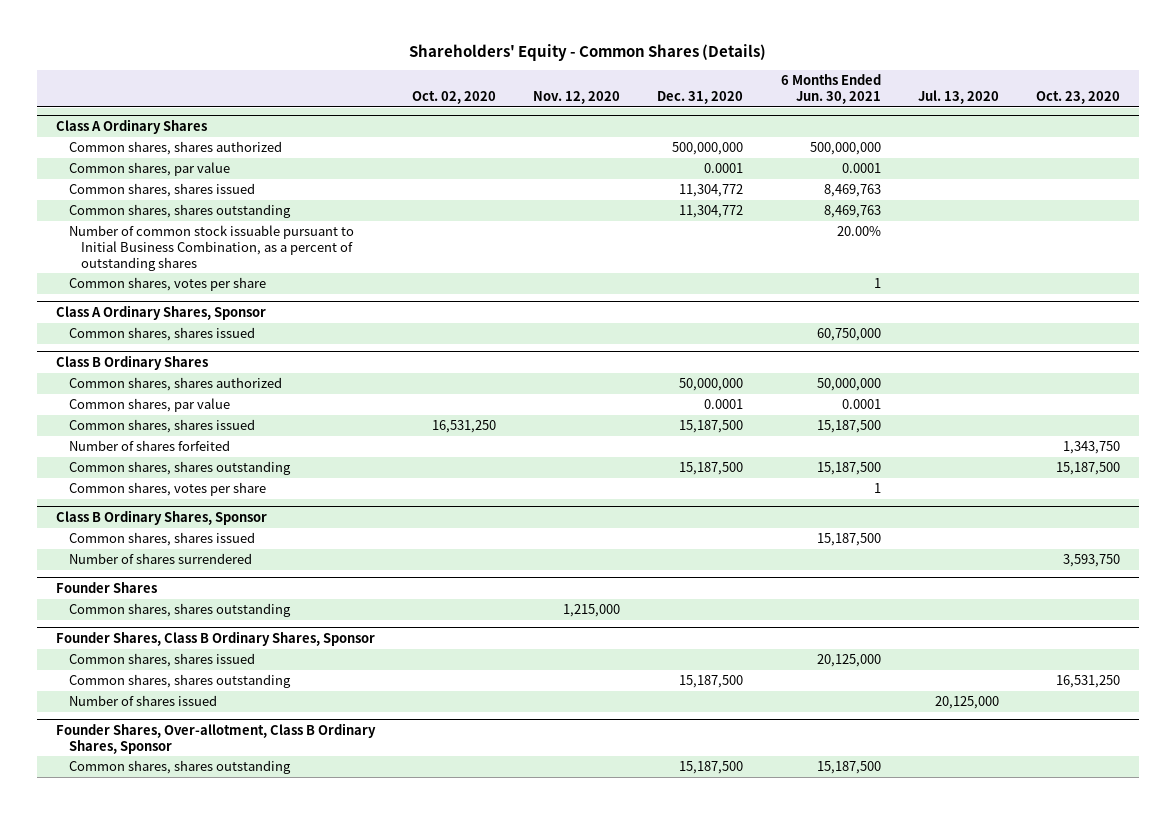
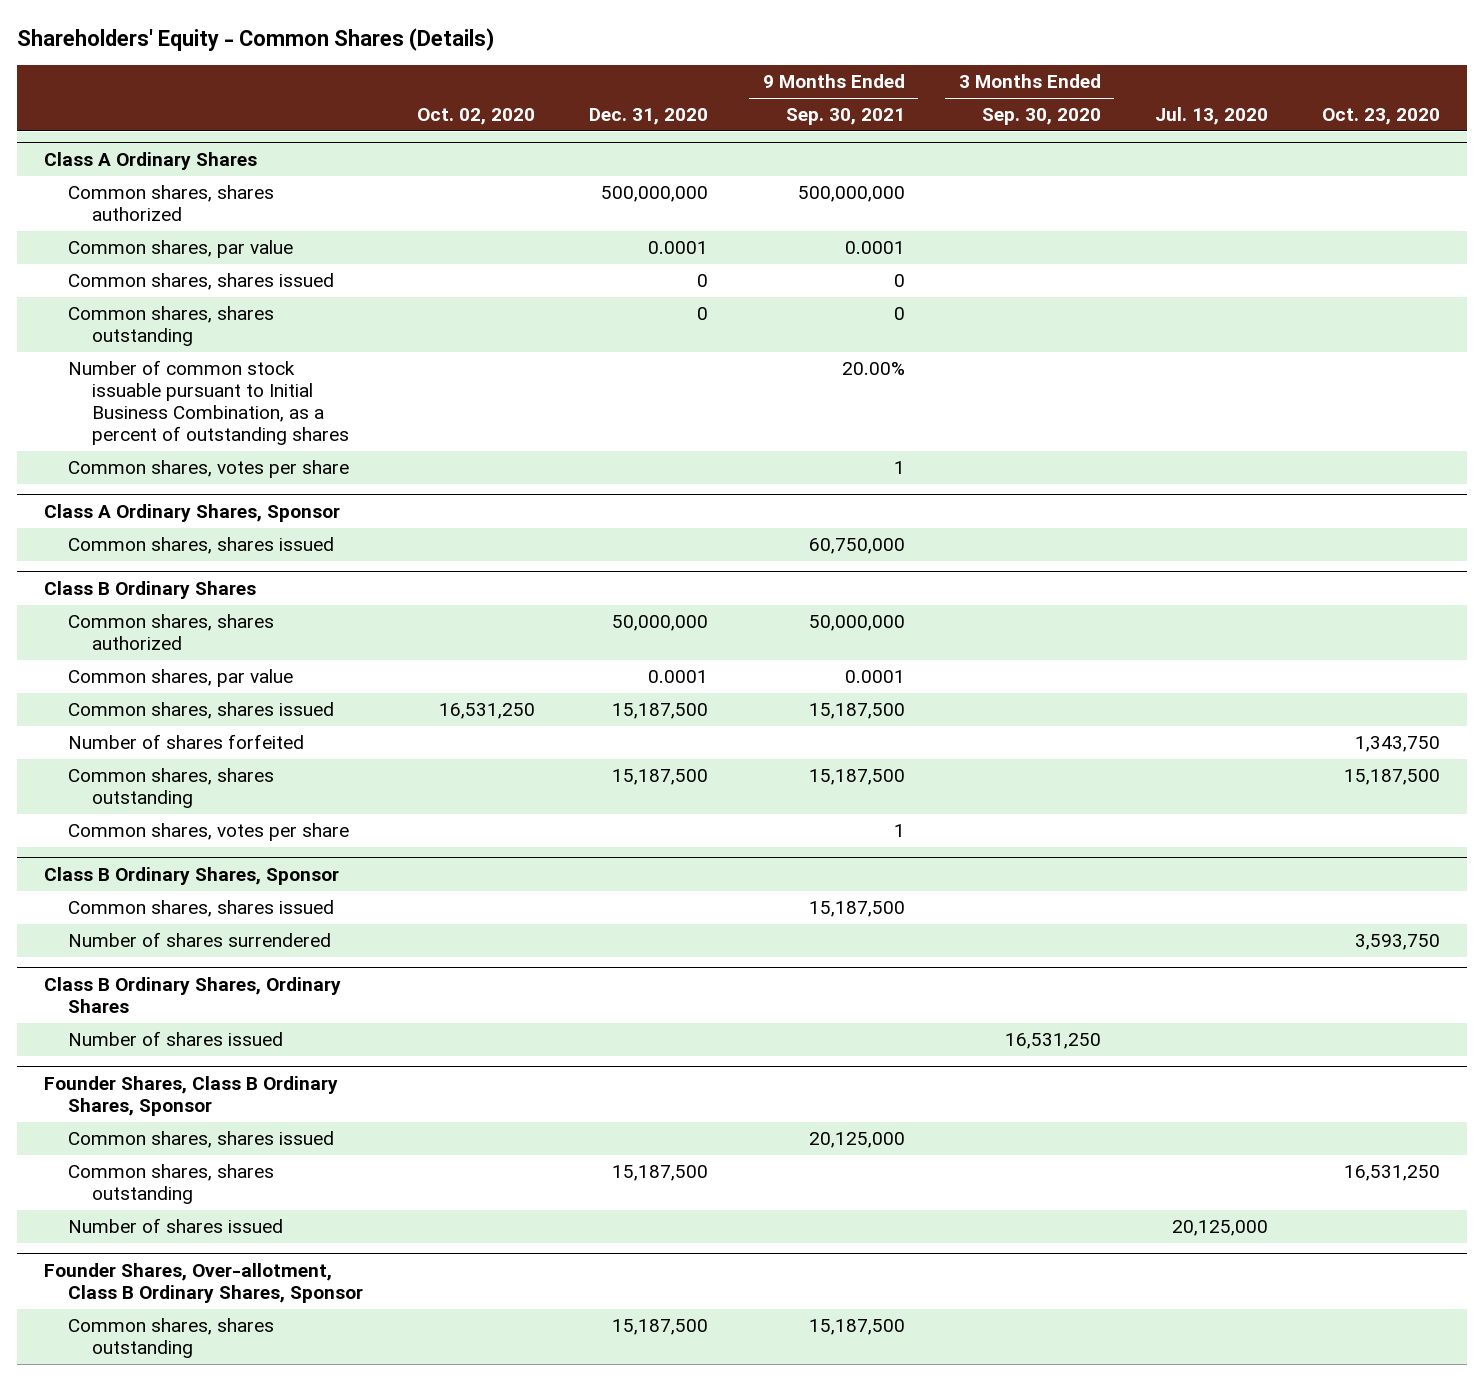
- | Oct. 02, 2020 | Nov. 12, 2020 | Dec. 31, 2020 | 6 Months Ended Jun. 30, 2021 | Jul. 13, 2020 | Oct. 23, 2020
+ | Oct. 02, 2020 | Dec. 31, 2020 | 9 Months Ended Sep. 30, 2021 | 3 Months Ended Sep. 30, 2020 | Jul. 13, 2020 | Oct. 23, 2020
@ Class A Ordinary Shares
- Common shares, shares issued | | | 11,304,772 | 8,469,763 | |
- Common shares, shares outstanding | | | 11,304,772 | 8,469,763 | |
+ Common shares, shares issued | | 0 | 0 | | |
+ Common shares, shares outstanding | | 0 | 0 | | |
- Founder Shares
- Common shares, shares outstanding | | 1,215,000 | | | |
+ Class B Ordinary Shares, Ordinary Shares
+ Number of shares issued | | | | 16,531,250 | |

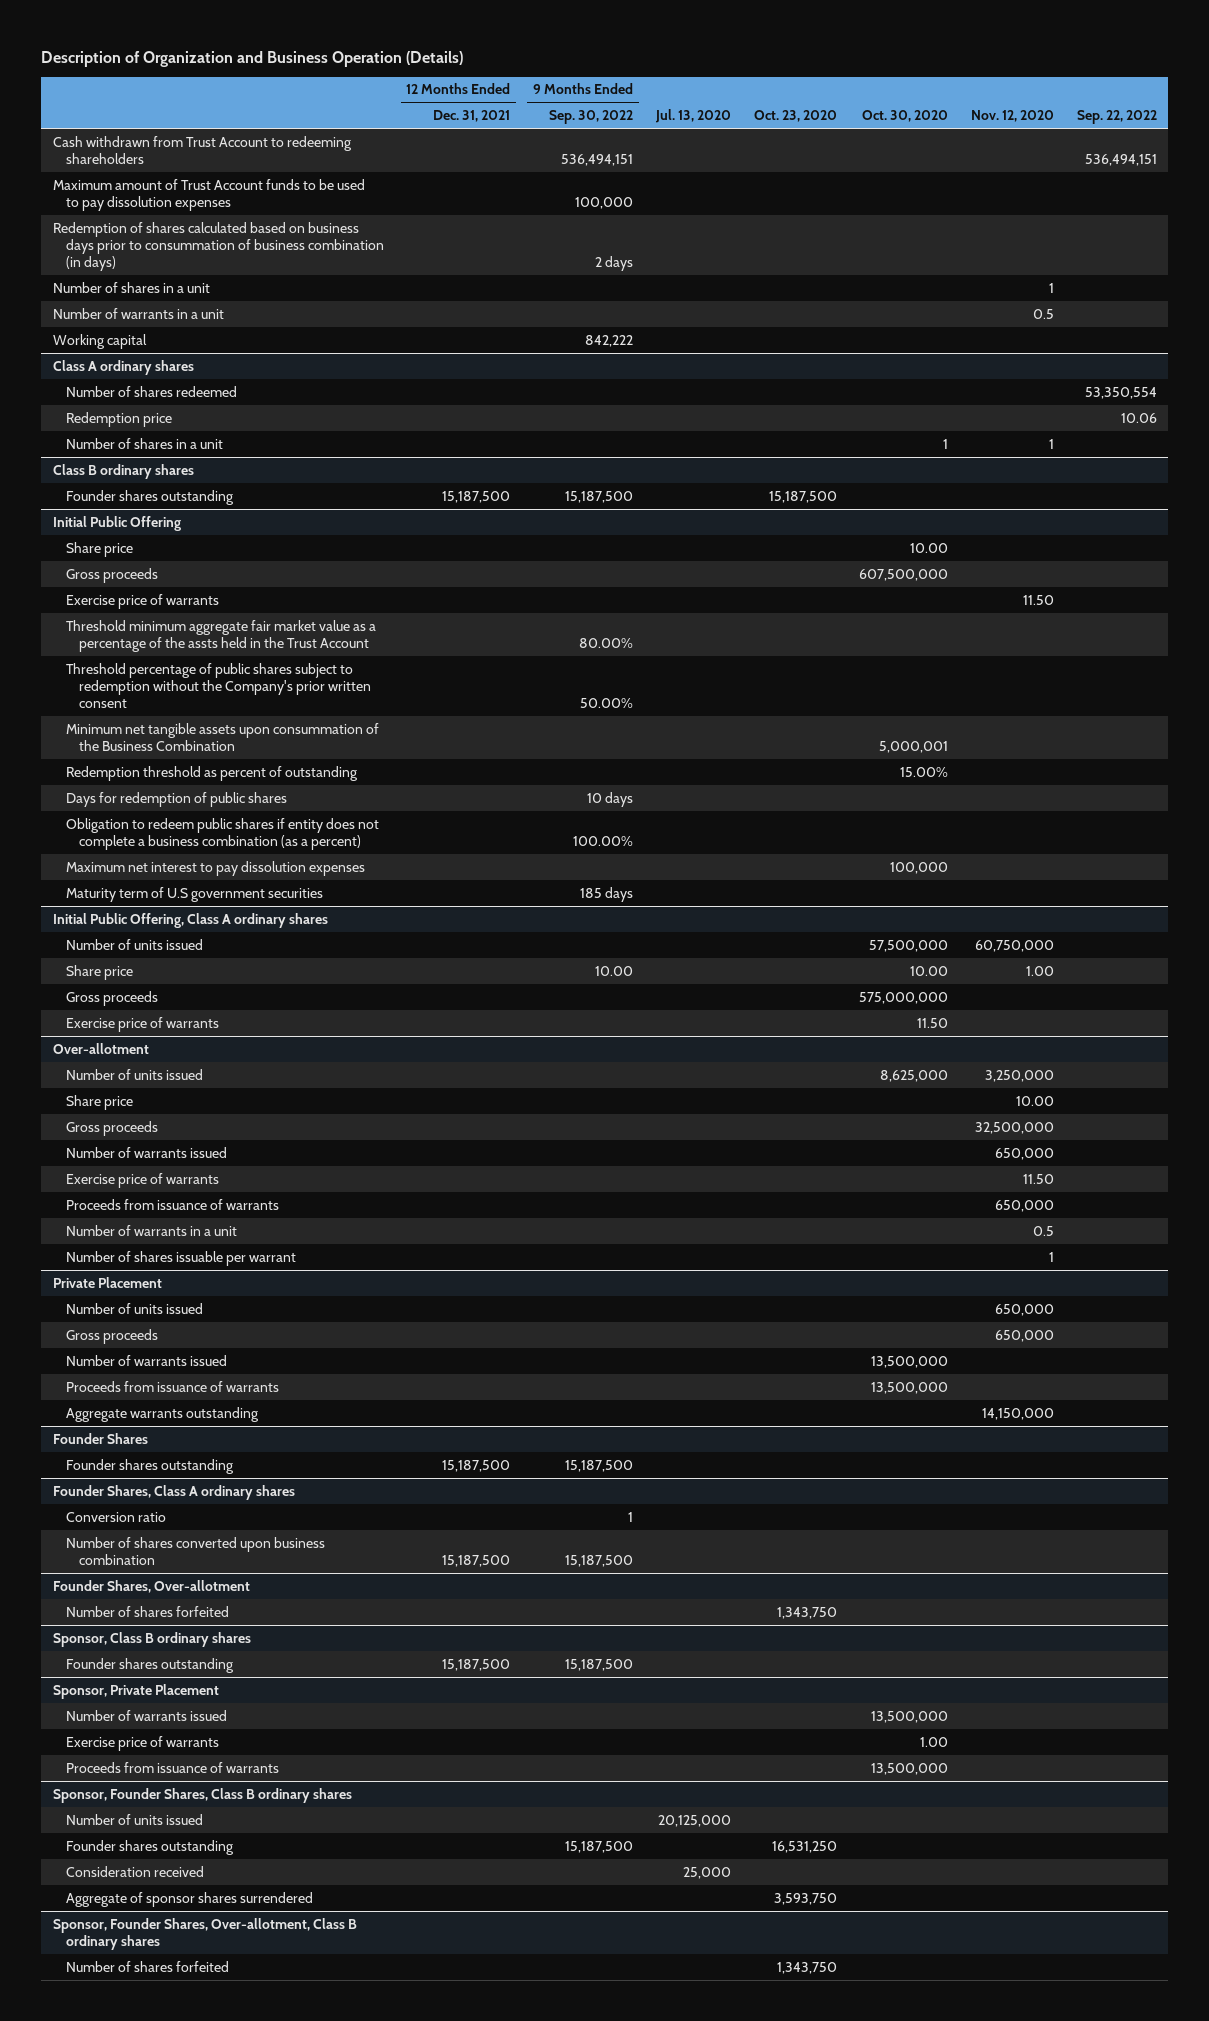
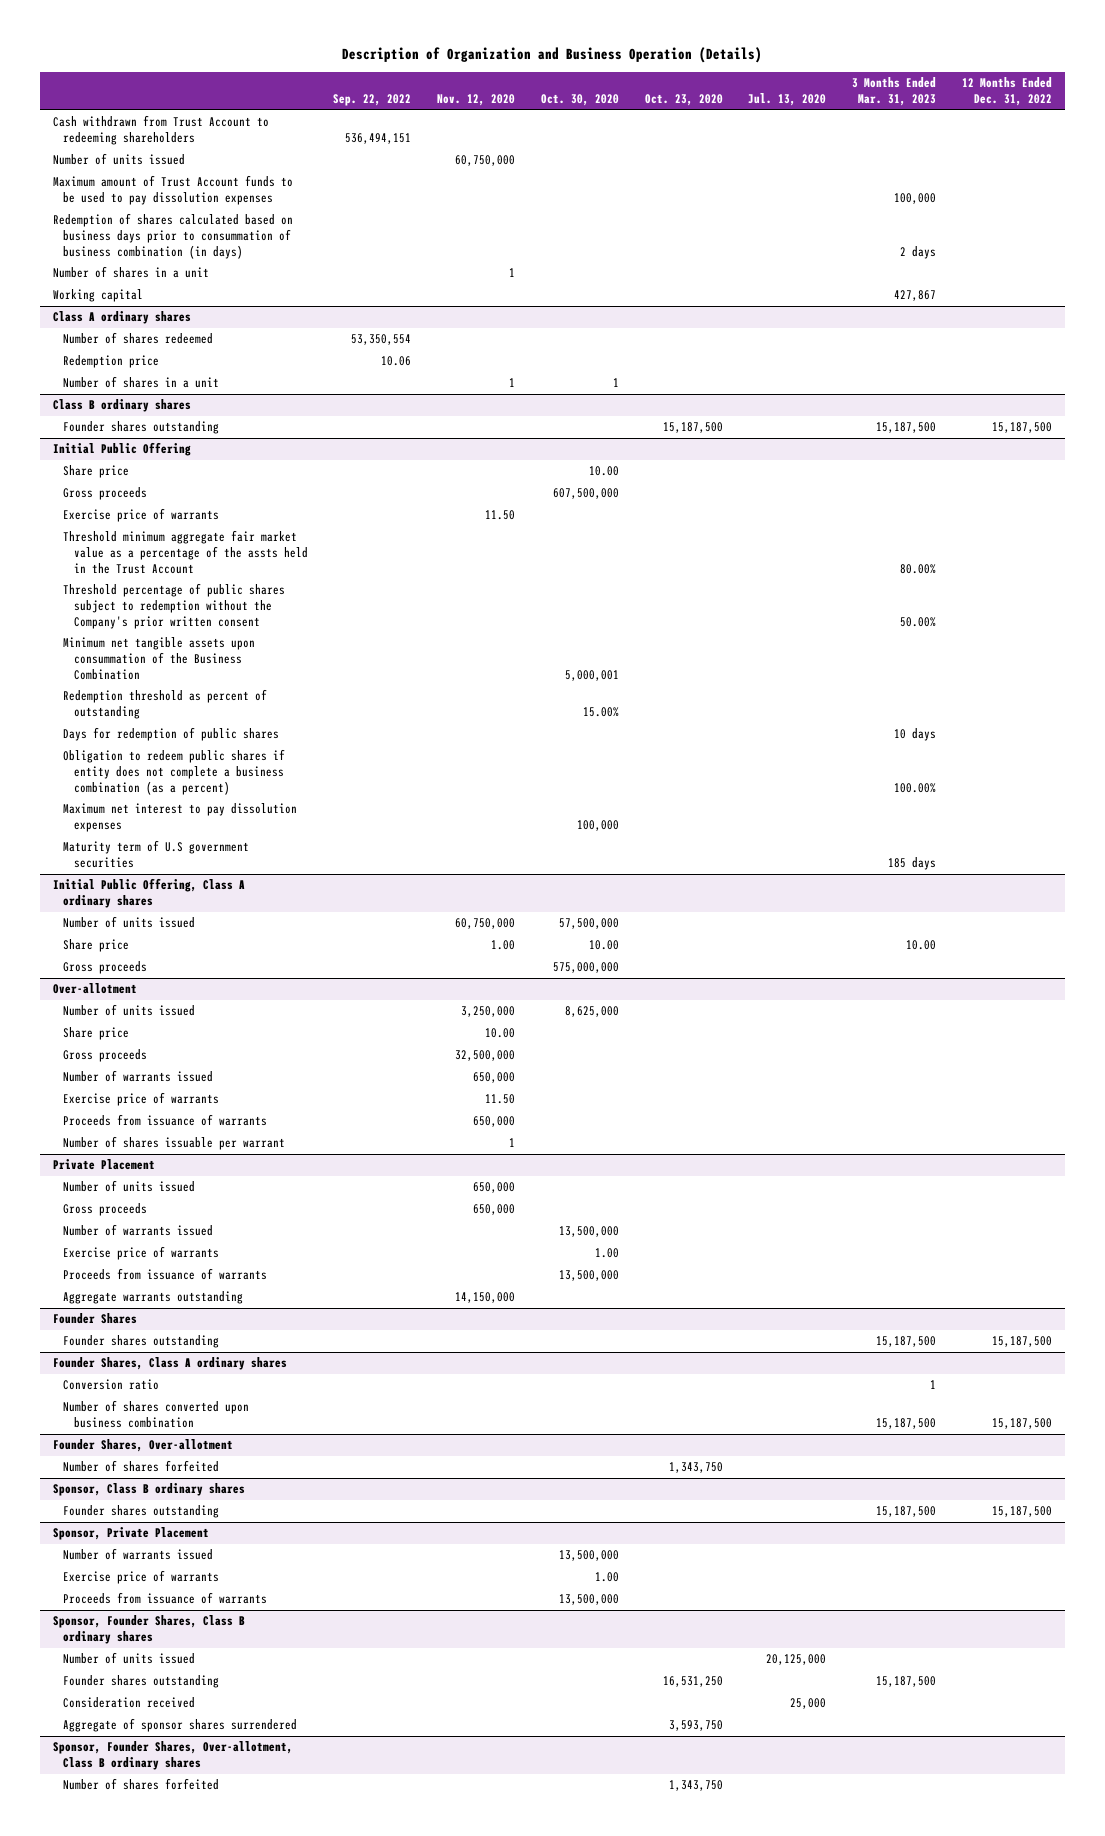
- | 12 Months Ended Dec. 31, 2021 | 9 Months Ended Sep. 30, 2022 | Jul. 13, 2020 | Oct. 23, 2020 | Oct. 30, 2020 | Nov. 12, 2020 | Sep. 22, 2022
+ | Sep. 22, 2022 | Nov. 12, 2020 | Oct. 30, 2020 | Oct. 23, 2020 | Jul. 13, 2020 | 3 Months Ended Mar. 31, 2023 | 12 Months Ended Dec. 31, 2022
+ Number of units issued | | 60,750,000 | | | | |
- Number of warrants in a unit | | | | | | 0.5 |
@ Initial Public Offering, Class A ordinary shares
- Exercise price of warrants | | | | | 11.50 | |
@ Over-allotment
- Number of warrants in a unit | | | | | | 0.5 |
@ Private Placement
+ Exercise price of warrants | | | 1.00 | | | |

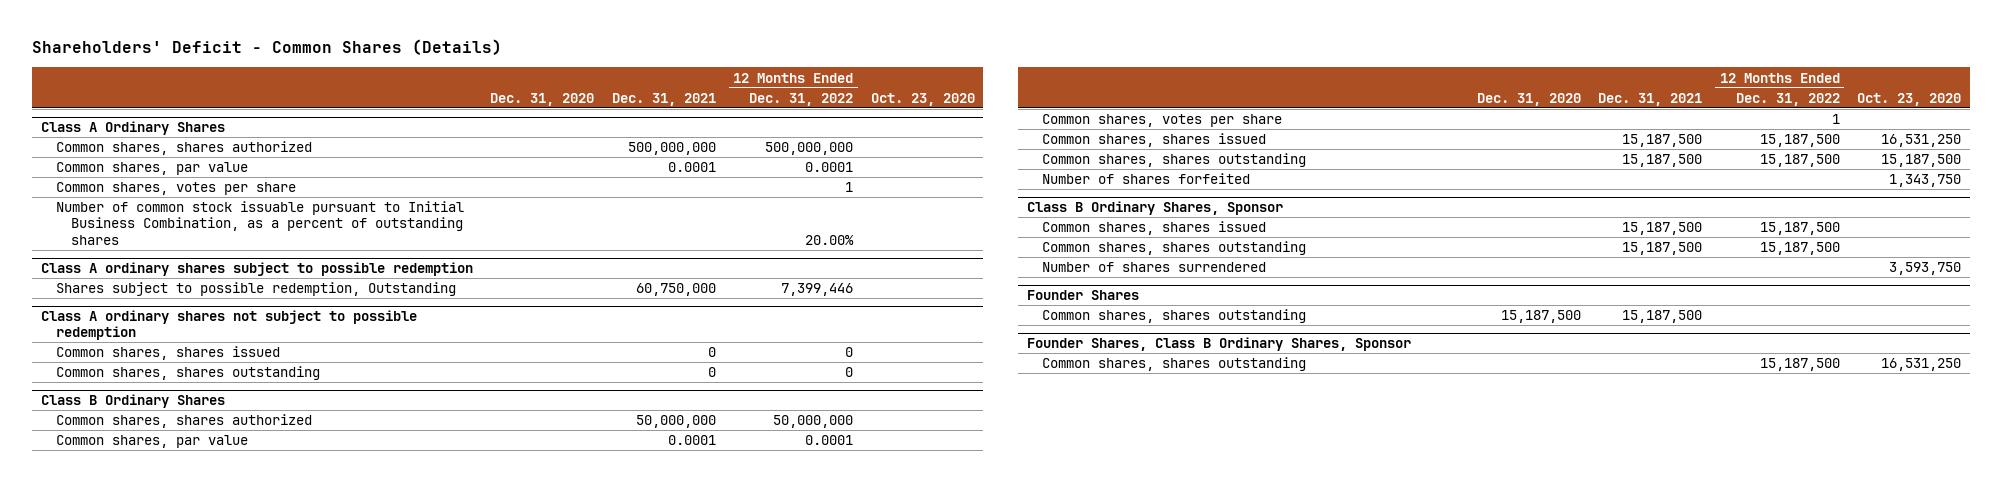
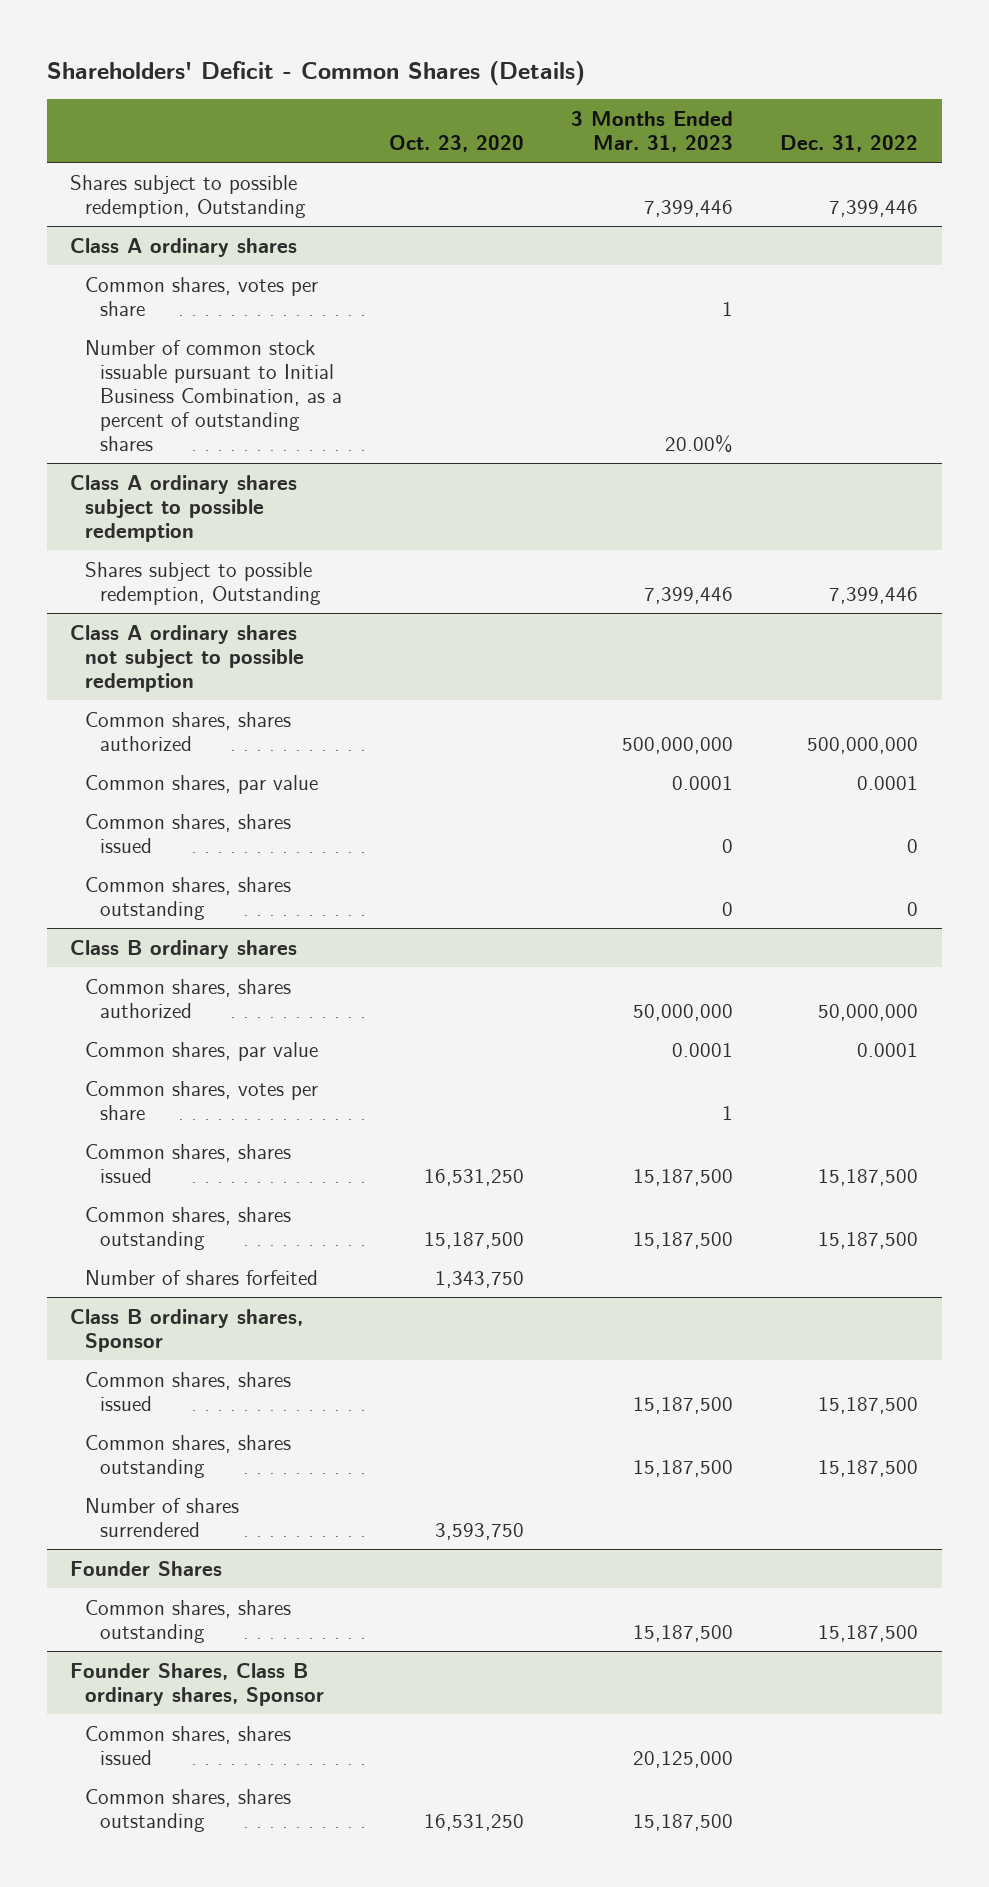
- | Dec. 31, 2020 | Dec. 31, 2021 | 12 Months Ended Dec. 31, 2022 | Oct. 23, 2020
+ | Oct. 23, 2020 | 3 Months Ended Mar. 31, 2023 | Dec. 31, 2022
- Class A Ordinary Shares
- Common shares, shares authorized | | 500,000,000 | 500,000,000 |
- Common shares, par value | | 0.0001 | 0.0001 |
+ Shares subject to possible redemption, Outstanding | | 7,399,446 | 7,399,446
+ Class A ordinary shares
@ Class A ordinary shares not subject to possible redemption
+ Common shares, shares authorized | | 500,000,000 | 500,000,000
+ Common shares, par value | | 0.0001 | 0.0001
- Class B Ordinary Shares
+ Class B ordinary shares
- Class B Ordinary Shares, Sponsor
+ Class B ordinary shares, Sponsor
- Founder Shares, Class B Ordinary Shares, Sponsor
+ Founder Shares, Class B ordinary shares, Sponsor
+ Common shares, shares issued | | 20,125,000 |

